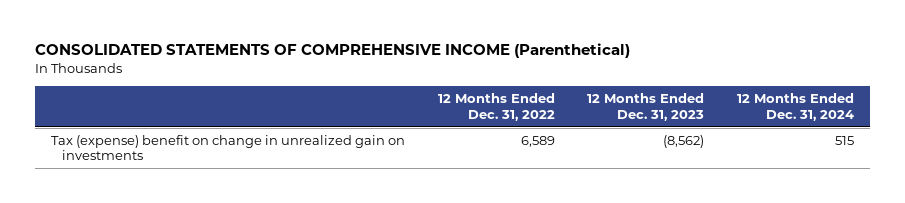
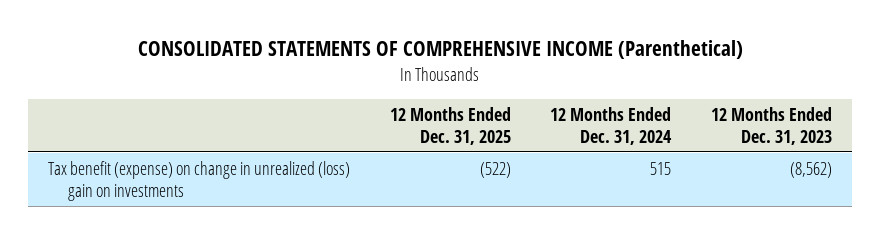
- | 12 Months Ended Dec. 31, 2022 | 12 Months Ended Dec. 31, 2023 | 12 Months Ended Dec. 31, 2024
+ | 12 Months Ended Dec. 31, 2025 | 12 Months Ended Dec. 31, 2024 | 12 Months Ended Dec. 31, 2023
- Tax (expense) benefit on change in unrealized gain on investments | 6,589 | (8,562) | 515
+ Tax benefit (expense) on change in unrealized (loss) gain on investments | (522) | 515 | (8,562)

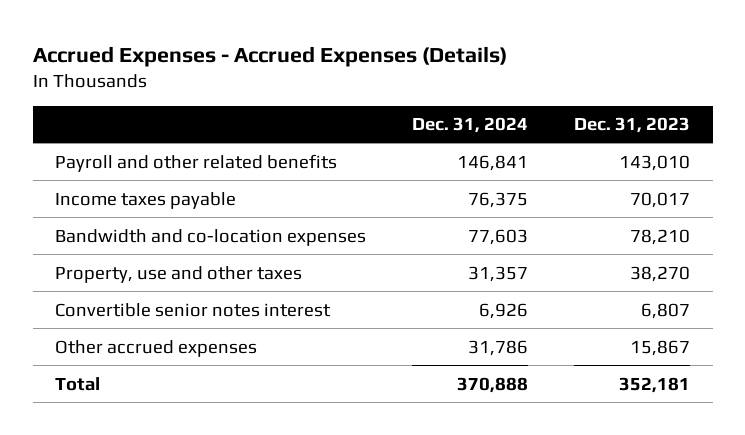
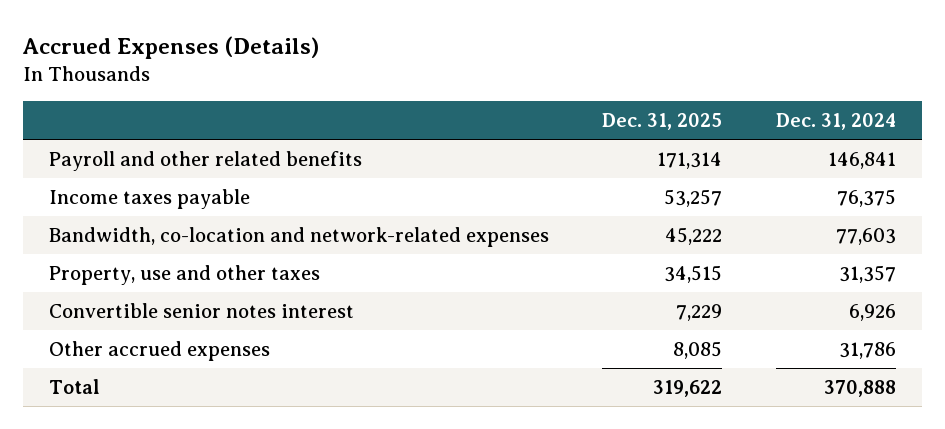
- Accrued Expenses - Accrued Expenses (Details)
+ Accrued Expenses (Details)
- | Dec. 31, 2024 | Dec. 31, 2023
+ | Dec. 31, 2025 | Dec. 31, 2024
- Bandwidth and co-location expenses | 77,603 | 78,210
+ Bandwidth, co-location and network-related expenses | 45,222 | 77,603

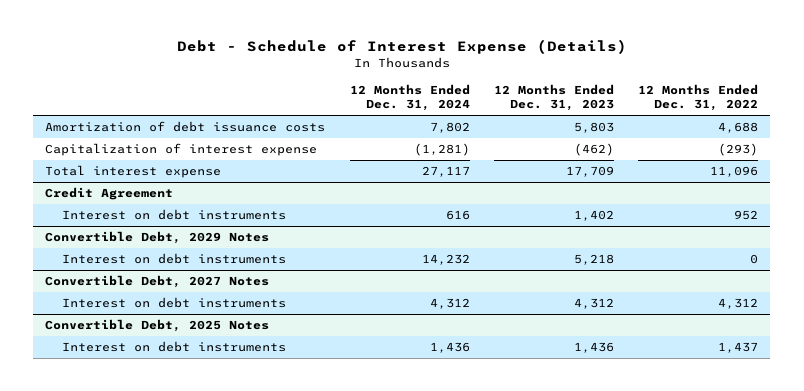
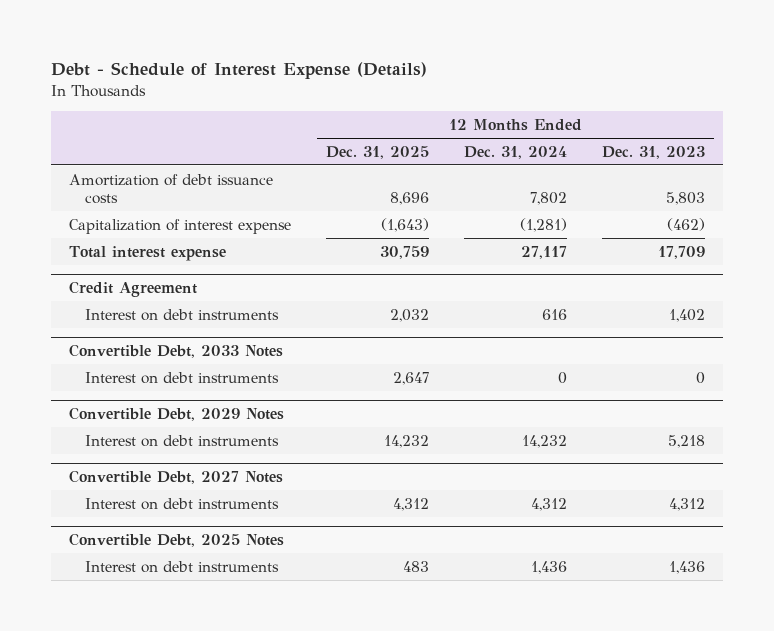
- | 12 Months Ended Dec. 31, 2024 | 12 Months Ended Dec. 31, 2023 | 12 Months Ended Dec. 31, 2022
+ | 12 Months Ended Dec. 31, 2025 | 12 Months Ended Dec. 31, 2024 | 12 Months Ended Dec. 31, 2023
+ Convertible Debt, 2033 Notes
+ Interest on debt instruments | 2,647 | 0 | 0

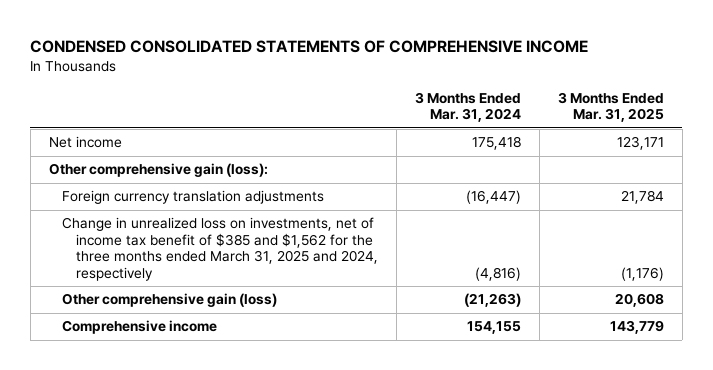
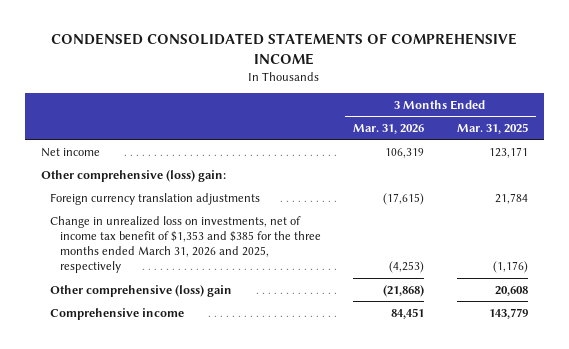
- | 3 Months Ended Mar. 31, 2024 | 3 Months Ended Mar. 31, 2025
+ | 3 Months Ended Mar. 31, 2026 | 3 Months Ended Mar. 31, 2025
- Other comprehensive gain (loss):
+ Other comprehensive (loss) gain:
- Change in unrealized loss on investments, net of income tax benefit of $385 and $1,562 for the three months ended March 31, 2025 and 2024, respectively | (4,816) | (1,176)
- Other comprehensive gain (loss) | (21,263) | 20,608
+ Change in unrealized loss on investments, net of income tax benefit of $1,353 and $385 for the three months ended March 31, 2026 and 2025, respectively | (4,253) | (1,176)
+ Other comprehensive (loss) gain | (21,868) | 20,608

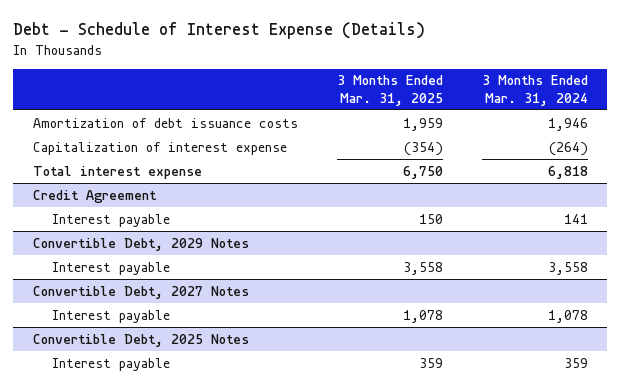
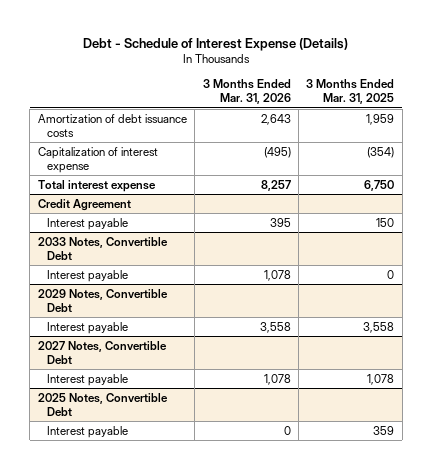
- | 3 Months Ended Mar. 31, 2025 | 3 Months Ended Mar. 31, 2024
+ | 3 Months Ended Mar. 31, 2026 | 3 Months Ended Mar. 31, 2025
- Convertible Debt, 2029 Notes
+ 2033 Notes, Convertible Debt
+ Interest payable | 1,078 | 0
+ 2029 Notes, Convertible Debt
- Convertible Debt, 2027 Notes
+ 2027 Notes, Convertible Debt
- Convertible Debt, 2025 Notes
+ 2025 Notes, Convertible Debt

